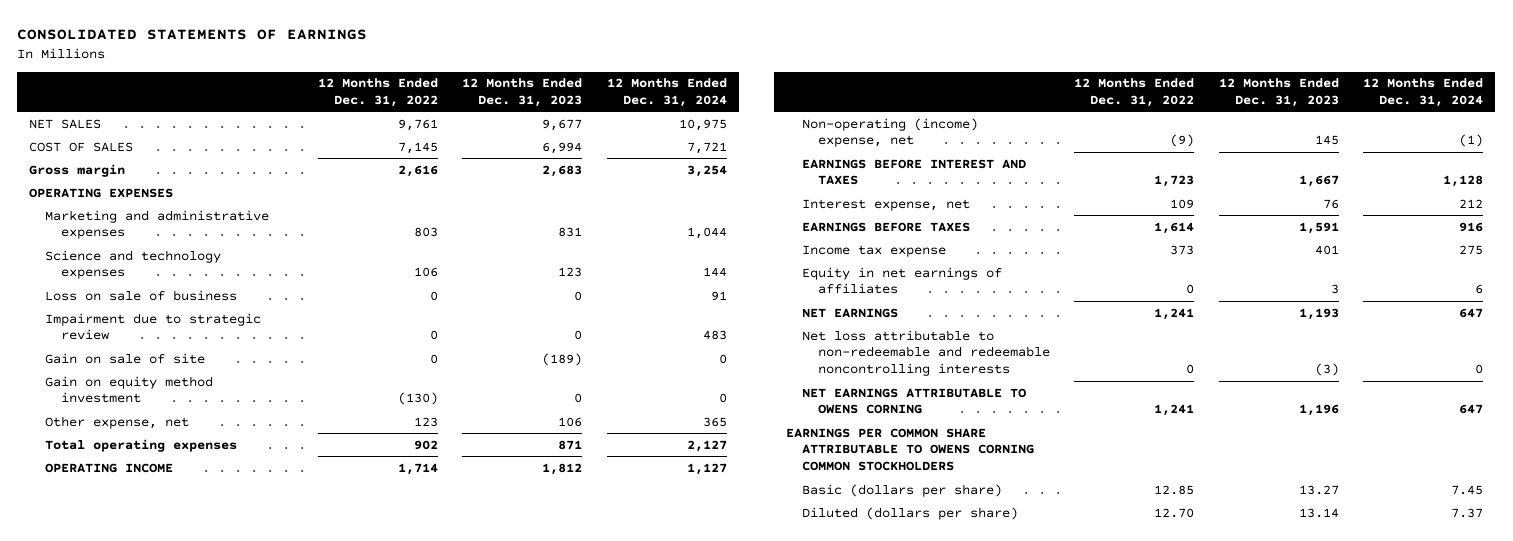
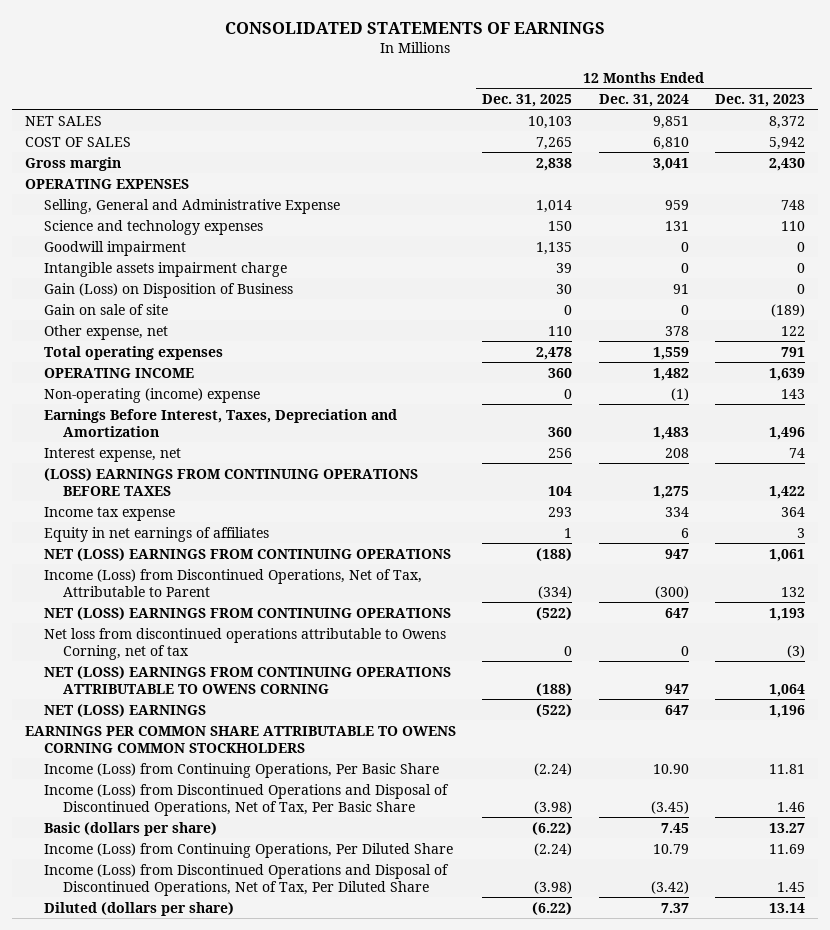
- | 12 Months Ended Dec. 31, 2022 | 12 Months Ended Dec. 31, 2023 | 12 Months Ended Dec. 31, 2024
+ | 12 Months Ended Dec. 31, 2025 | 12 Months Ended Dec. 31, 2024 | 12 Months Ended Dec. 31, 2023
- NET SALES | 9,761 | 9,677 | 10,975
- COST OF SALES | 7,145 | 6,994 | 7,721
- Gross margin | 2,616 | 2,683 | 3,254
+ NET SALES | 10,103 | 9,851 | 8,372
+ COST OF SALES | 7,265 | 6,810 | 5,942
+ Gross margin | 2,838 | 3,041 | 2,430
- Marketing and administrative expenses | 803 | 831 | 1,044
- Science and technology expenses | 106 | 123 | 144
- Loss on sale of business | 0 | 0 | 91
- Impairment due to strategic review | 0 | 0 | 483
+ Selling, General and Administrative Expense | 1,014 | 959 | 748
+ Science and technology expenses | 150 | 131 | 110
+ Goodwill impairment | 1,135 | 0 | 0
+ Intangible assets impairment charge | 39 | 0 | 0
+ Gain (Loss) on Disposition of Business | 30 | 91 | 0
- Gain on equity method investment | (130) | 0 | 0
- Other expense, net | 123 | 106 | 365
- Total operating expenses | 902 | 871 | 2,127
- OPERATING INCOME | 1,714 | 1,812 | 1,127
- Non-operating (income) expense, net | (9) | 145 | (1)
- EARNINGS BEFORE INTEREST AND TAXES | 1,723 | 1,667 | 1,128
- Interest expense, net | 109 | 76 | 212
- EARNINGS BEFORE TAXES | 1,614 | 1,591 | 916
- Income tax expense | 373 | 401 | 275
+ Other expense, net | 110 | 378 | 122
+ Total operating expenses | 2,478 | 1,559 | 791
+ OPERATING INCOME | 360 | 1,482 | 1,639
+ Non-operating (income) expense | 0 | (1) | 143
+ Earnings Before Interest, Taxes, Depreciation and Amortization | 360 | 1,483 | 1,496
+ Interest expense, net | 256 | 208 | 74
+ (LOSS) EARNINGS FROM CONTINUING OPERATIONS BEFORE TAXES | 104 | 1,275 | 1,422
+ Income tax expense | 293 | 334 | 364
- NET EARNINGS | 1,241 | 1,193 | 647
- Net loss attributable to non-redeemable and redeemable noncontrolling interests | 0 | (3) | 0
- NET EARNINGS ATTRIBUTABLE TO OWENS CORNING | 1,241 | 1,196 | 647
+ NET (LOSS) EARNINGS FROM CONTINUING OPERATIONS | (188) | 947 | 1,061
+ Income (Loss) from Discontinued Operations, Net of Tax, Attributable to Parent | (334) | (300) | 132
+ NET (LOSS) EARNINGS FROM CONTINUING OPERATIONS | (522) | 647 | 1,193
+ Net loss from discontinued operations attributable to Owens Corning, net of tax | 0 | 0 | (3)
+ NET (LOSS) EARNINGS FROM CONTINUING OPERATIONS ATTRIBUTABLE TO OWENS CORNING | (188) | 947 | 1,064
+ NET (LOSS) EARNINGS | (522) | 647 | 1,196
+ Income (Loss) from Continuing Operations, Per Basic Share | (2.24) | 10.90 | 11.81
+ Income (Loss) from Discontinued Operations and Disposal of Discontinued Operations, Net of Tax, Per Basic Share | (3.98) | (3.45) | 1.46
+ Income (Loss) from Continuing Operations, Per Diluted Share | (2.24) | 10.79 | 11.69
+ Income (Loss) from Discontinued Operations and Disposal of Discontinued Operations, Net of Tax, Per Diluted Share | (3.98) | (3.42) | 1.45

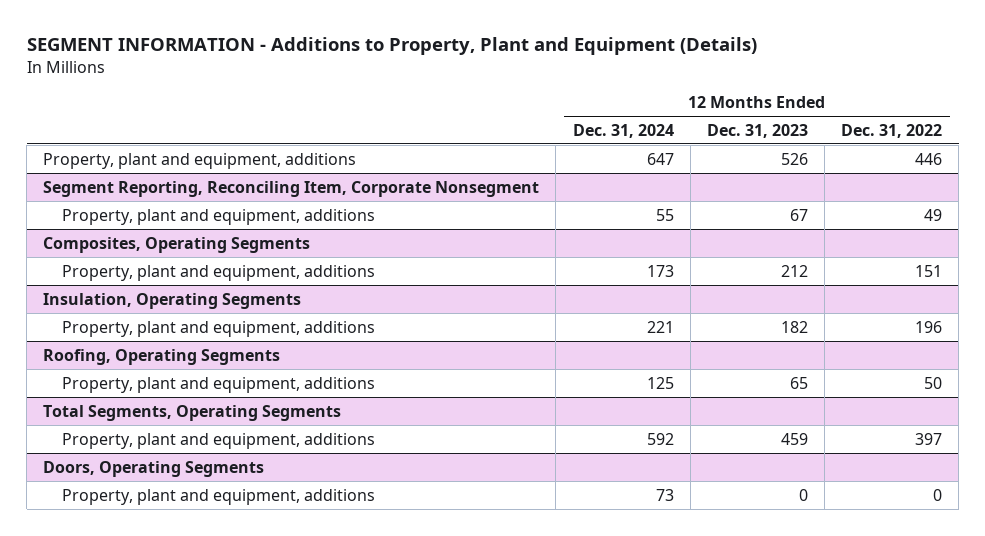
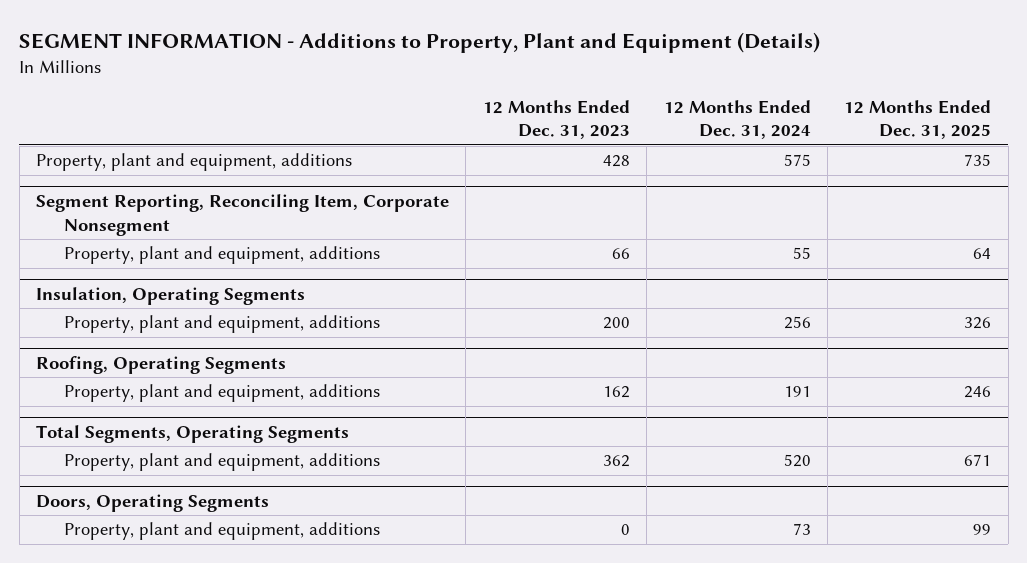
- | 12 Months Ended Dec. 31, 2024 | 12 Months Ended Dec. 31, 2023 | 12 Months Ended Dec. 31, 2022
+ | 12 Months Ended Dec. 31, 2023 | 12 Months Ended Dec. 31, 2024 | 12 Months Ended Dec. 31, 2025
- Property, plant and equipment, additions | 647 | 526 | 446
+ Property, plant and equipment, additions | 428 | 575 | 735
@ Segment Reporting, Reconciling Item, Corporate Nonsegment
- Property, plant and equipment, additions | 55 | 67 | 49
- Composites, Operating Segments
- Property, plant and equipment, additions | 173 | 212 | 151
@ Segment Reporting, Reconciling Item, Corporate Nonsegment
+ Property, plant and equipment, additions | 66 | 55 | 64
@ Insulation, Operating Segments
- Property, plant and equipment, additions | 221 | 182 | 196
+ Property, plant and equipment, additions | 200 | 256 | 326
@ Roofing, Operating Segments
- Property, plant and equipment, additions | 125 | 65 | 50
+ Property, plant and equipment, additions | 162 | 191 | 246
@ Total Segments, Operating Segments
- Property, plant and equipment, additions | 592 | 459 | 397
+ Property, plant and equipment, additions | 362 | 520 | 671

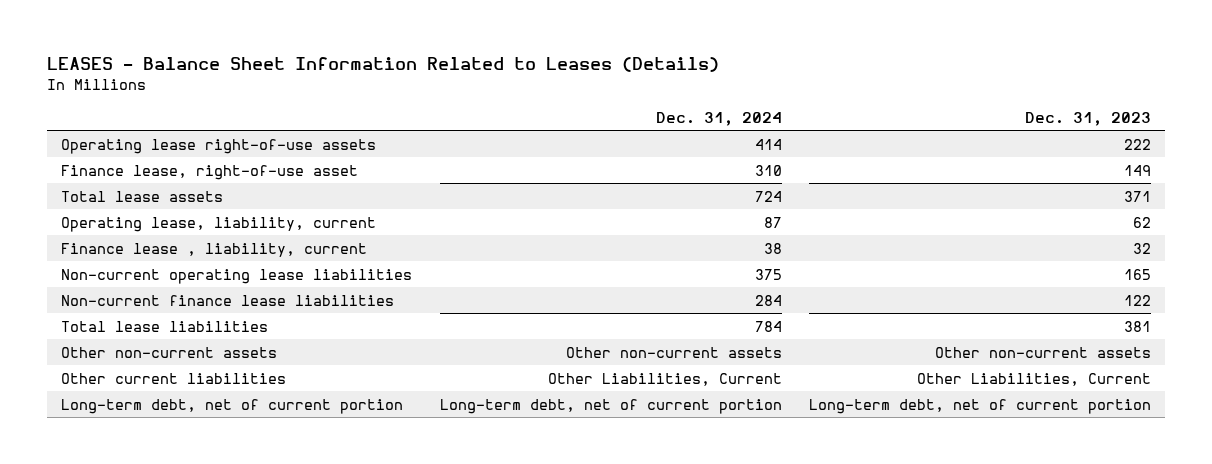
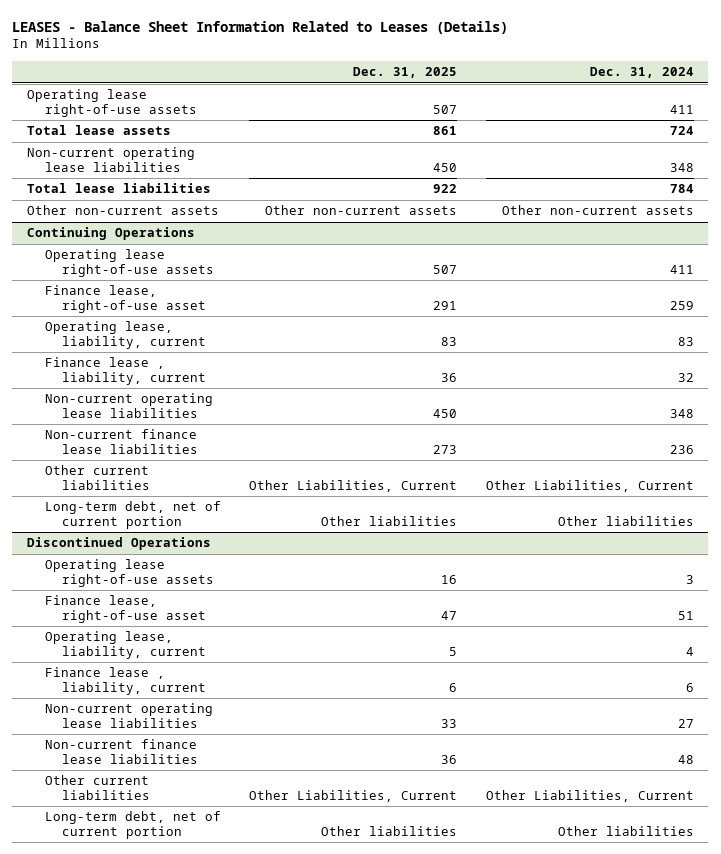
- | Dec. 31, 2024 | Dec. 31, 2023
+ | Dec. 31, 2025 | Dec. 31, 2024
- Operating lease right-of-use assets | 414 | 222
- Finance lease, right-of-use asset | 310 | 149
+ Operating lease right-of-use assets | 507 | 411
- Operating lease, liability, current | 87 | 62
- Finance lease , liability, current | 38 | 32
- Non-current operating lease liabilities | 375 | 165
- Non-current finance lease liabilities | 284 | 122
+ Non-current operating lease liabilities | 450 | 348
+ Continuing Operations
+ Operating lease right-of-use assets | 507 | 411
+ Finance lease, right-of-use asset | 291 | 259
+ Operating lease, liability, current | 83 | 83
+ Finance lease , liability, current | 36 | 32
+ Non-current operating lease liabilities | 450 | 348
+ Non-current finance lease liabilities | 273 | 236
- Long-term debt, net of current portion | Long-term debt, net of current portion | Long-term debt, net of current portion
+ Long-term debt, net of current portion | Other liabilities | Other liabilities
+ Discontinued Operations
+ Operating lease right-of-use assets | 16 | 3
+ Finance lease, right-of-use asset | 47 | 51
+ Operating lease, liability, current | 5 | 4
+ Finance lease , liability, current | 6 | 6
+ Non-current operating lease liabilities | 33 | 27
+ Non-current finance lease liabilities | 36 | 48
+ Other current liabilities | Other Liabilities, Current | Other Liabilities, Current
+ Long-term debt, net of current portion | Other liabilities | Other liabilities

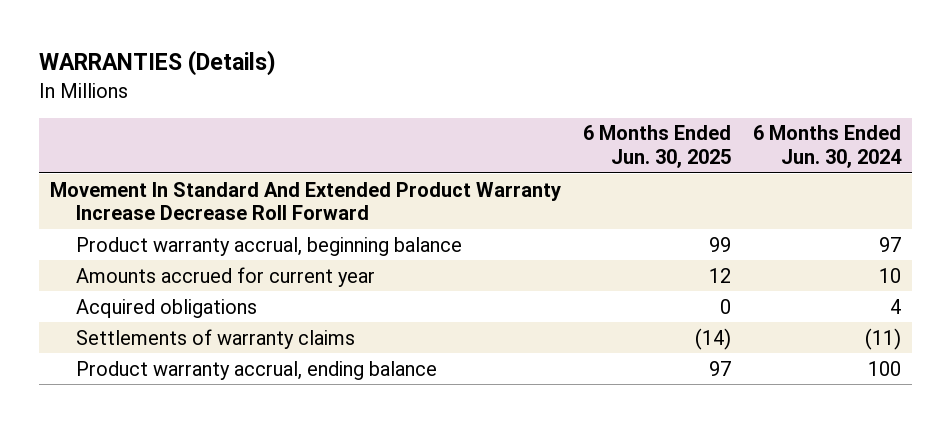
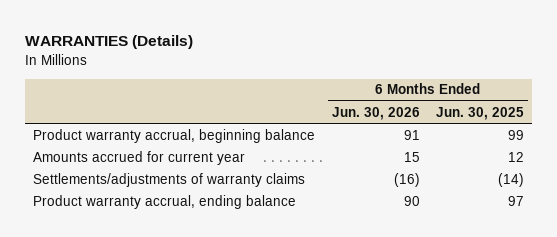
- | 6 Months Ended Jun. 30, 2025 | 6 Months Ended Jun. 30, 2024
+ | 6 Months Ended Jun. 30, 2026 | 6 Months Ended Jun. 30, 2025
- Movement In Standard And Extended Product Warranty Increase Decrease Roll Forward
- Acquired obligations | 0 | 4
- Settlements of warranty claims | (14) | (11)
+ Settlements/adjustments of warranty claims | (16) | (14)

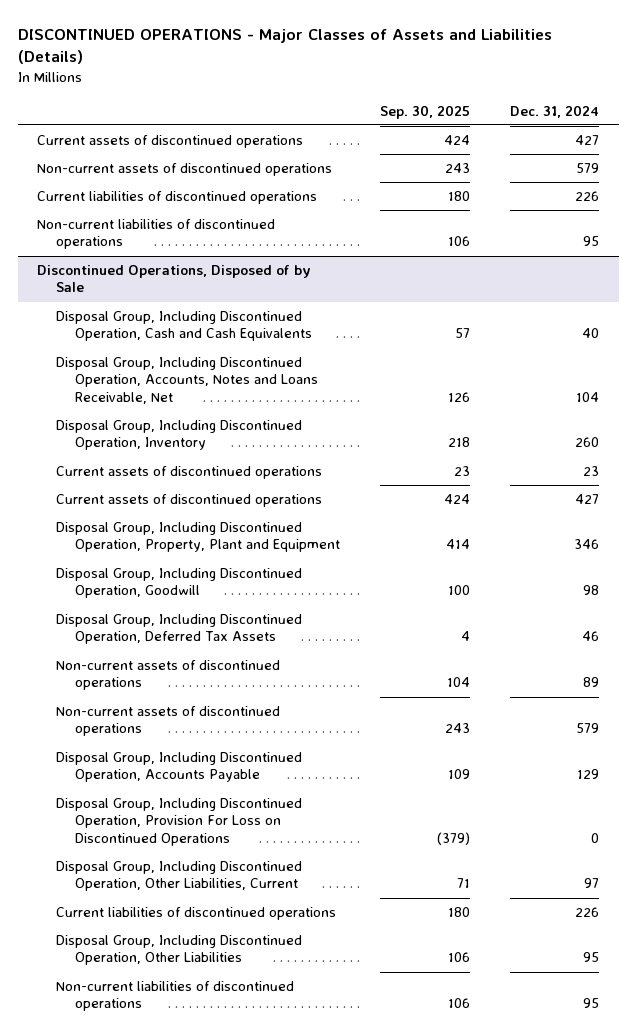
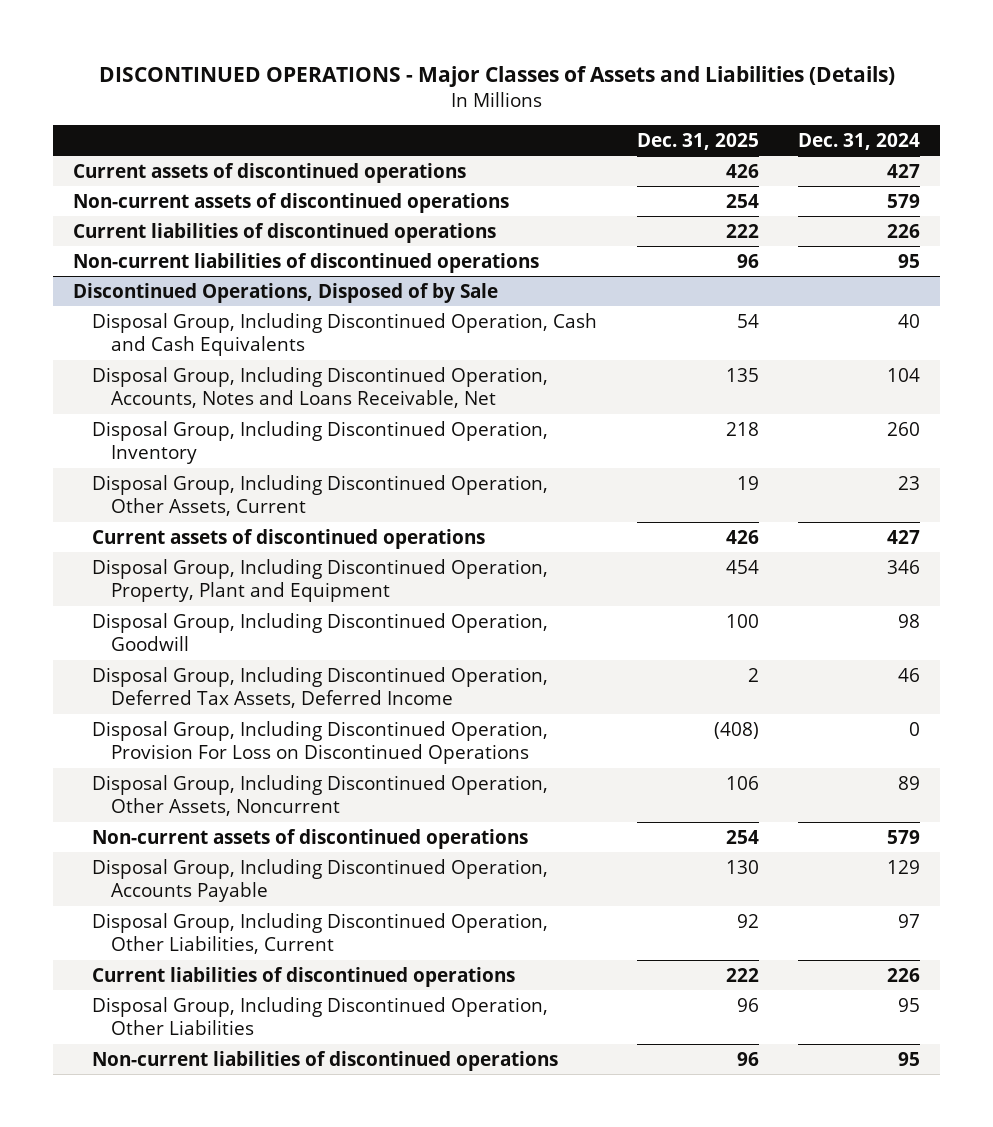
- | Sep. 30, 2025 | Dec. 31, 2024
+ | Dec. 31, 2025 | Dec. 31, 2024
@ Discontinued Operations, Disposed of by Sale
- Current assets of discontinued operations | 23 | 23
+ Disposal Group, Including Discontinued Operation, Other Assets, Current | 19 | 23
- Disposal Group, Including Discontinued Operation, Deferred Tax Assets | 4 | 46
- Non-current assets of discontinued operations | 104 | 89
+ Disposal Group, Including Discontinued Operation, Deferred Tax Assets, Deferred Income | 2 | 46
moved up: Disposal Group, Including Discontinued Operation, Provision For Loss on Discontinued Operations | (408) | 0
+ Disposal Group, Including Discontinued Operation, Other Assets, Noncurrent | 106 | 89

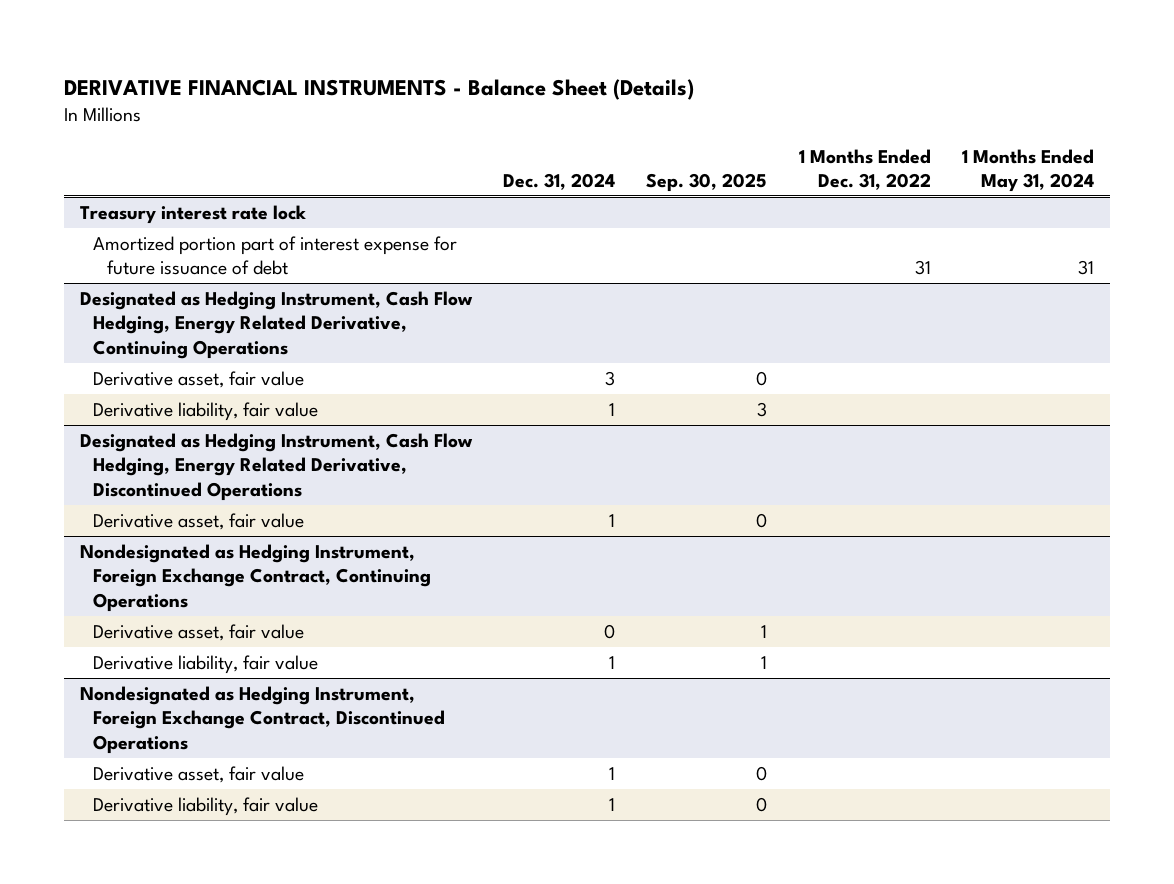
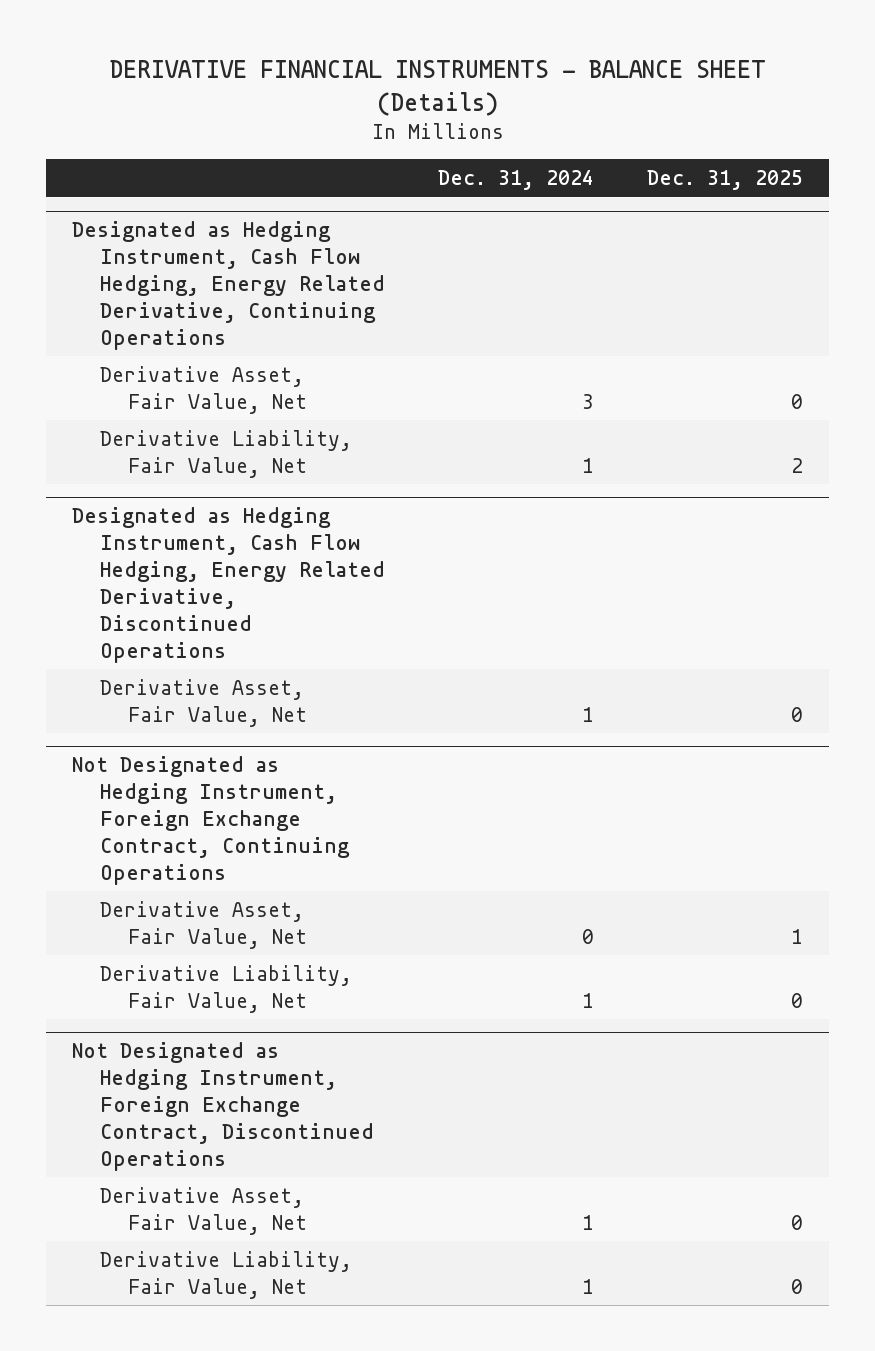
- DERIVATIVE FINANCIAL INSTRUMENTS - Balance Sheet (Details)
+ DERIVATIVE FINANCIAL INSTRUMENTS - BALANCE SHEET (Details)
- | Dec. 31, 2024 | Sep. 30, 2025 | 1 Months Ended Dec. 31, 2022 | 1 Months Ended May 31, 2024
+ | Dec. 31, 2024 | Dec. 31, 2025
- Treasury interest rate lock
- Amortized portion part of interest expense for future issuance of debt | | | 31 | 31
@ Designated as Hedging Instrument, Cash Flow Hedging, Energy Related Derivative, Continuing Operations
- Derivative asset, fair value | 3 | 0 | |
- Derivative liability, fair value | 1 | 3 | |
+ Derivative Asset, Fair Value, Net | 3 | 0
+ Derivative Liability, Fair Value, Net | 1 | 2
@ Designated as Hedging Instrument, Cash Flow Hedging, Energy Related Derivative, Discontinued Operations
- Derivative asset, fair value | 1 | 0 | |
- Nondesignated as Hedging Instrument, Foreign Exchange Contract, Continuing Operations
- Derivative asset, fair value | 0 | 1 | |
- Derivative liability, fair value | 1 | 1 | |
- Nondesignated as Hedging Instrument, Foreign Exchange Contract, Discontinued Operations
- Derivative asset, fair value | 1 | 0 | |
- Derivative liability, fair value | 1 | 0 | |
@ Designated as Hedging Instrument, Cash Flow Hedging, Energy Related Derivative, Discontinued Operations
+ Derivative Asset, Fair Value, Net | 1 | 0
+ Not Designated as Hedging Instrument, Foreign Exchange Contract, Continuing Operations
+ Derivative Asset, Fair Value, Net | 0 | 1
+ Derivative Liability, Fair Value, Net | 1 | 0
+ Not Designated as Hedging Instrument, Foreign Exchange Contract, Discontinued Operations
+ Derivative Asset, Fair Value, Net | 1 | 0
+ Derivative Liability, Fair Value, Net | 1 | 0

